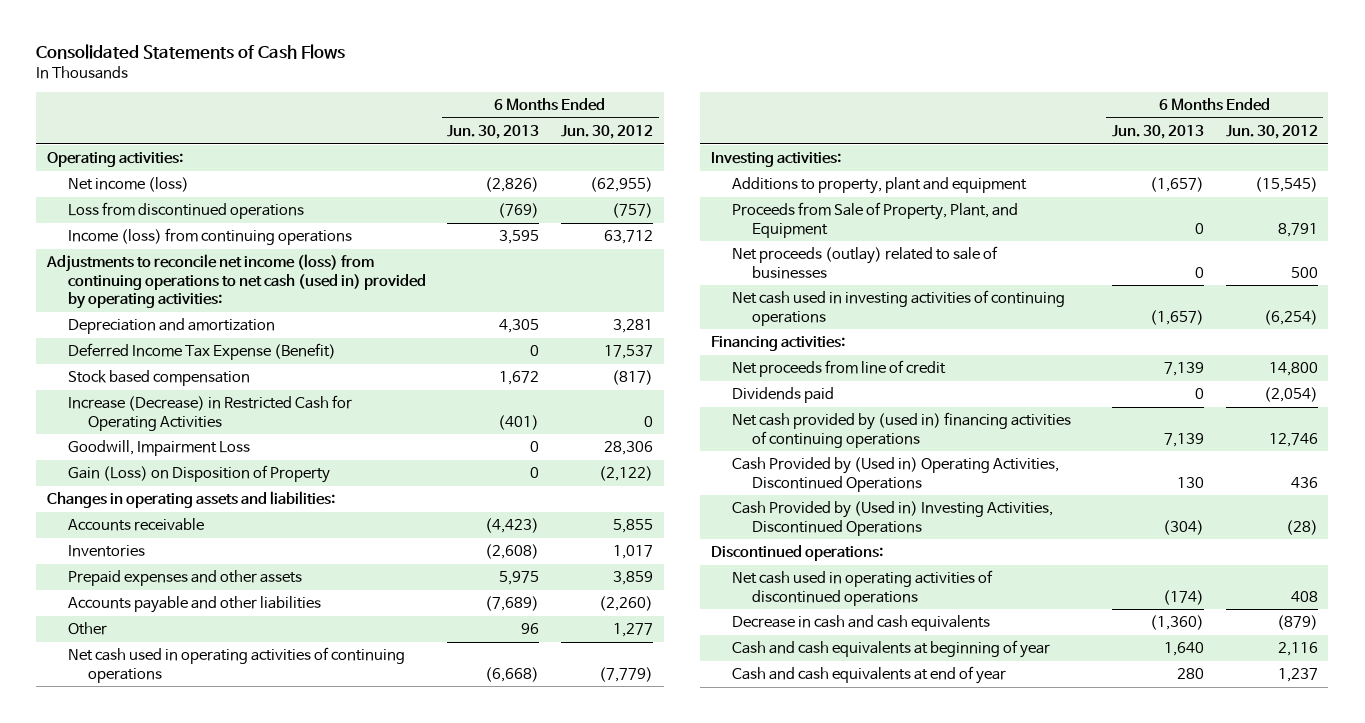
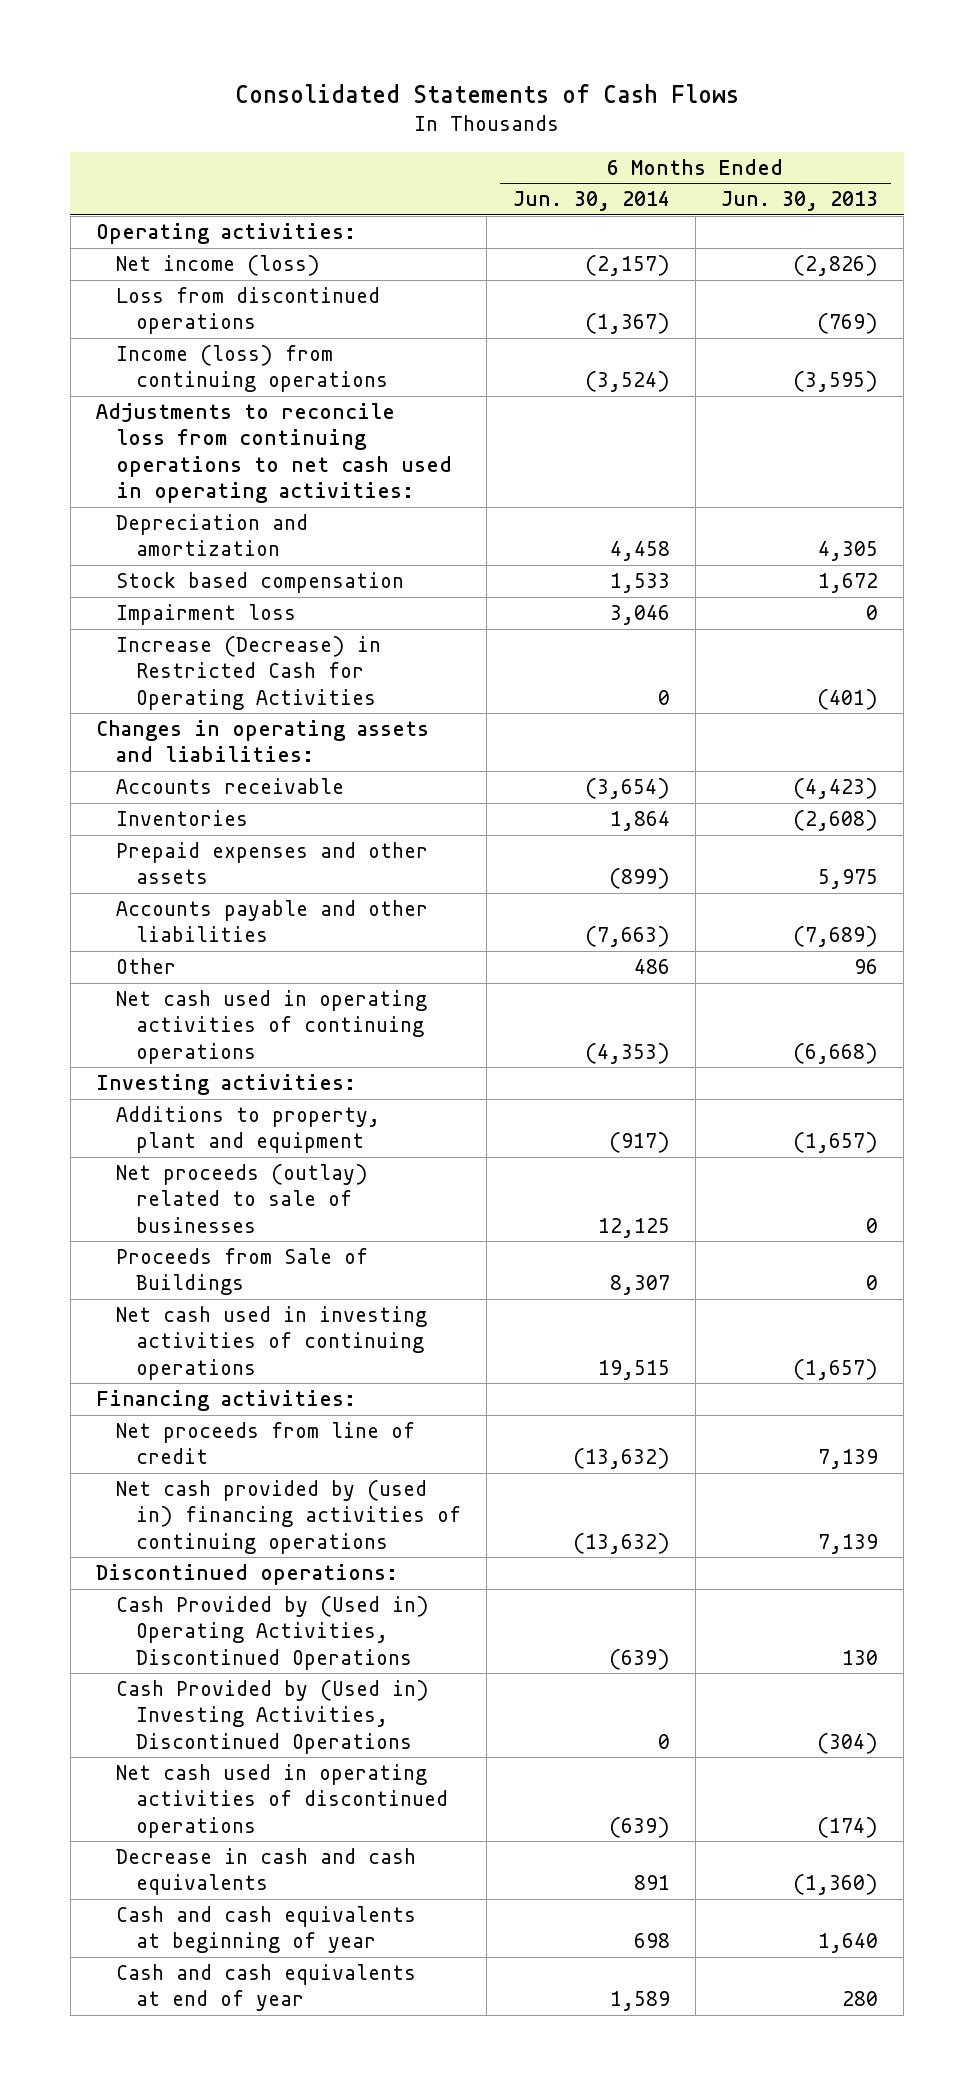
- | 6 Months Ended Jun. 30, 2013 | 6 Months Ended Jun. 30, 2012
+ | 6 Months Ended Jun. 30, 2014 | 6 Months Ended Jun. 30, 2013
- Income (loss) from continuing operations | 3,595 | 63,712
- Adjustments to reconcile net income (loss) from continuing operations to net cash (used in) provided by operating activities:
+ Income (loss) from continuing operations | (3,524) | (3,595)
+ Adjustments to reconcile loss from continuing operations to net cash used in operating activities:
- Deferred Income Tax Expense (Benefit) | 0 | 17,537
+ Impairment loss | 3,046 | 0
- Goodwill, Impairment Loss | 0 | 28,306
- Gain (Loss) on Disposition of Property | 0 | (2,122)
- Proceeds from Sale of Property, Plant, and Equipment | 0 | 8,791
+ Proceeds from Sale of Buildings | 8,307 | 0
- Dividends paid | 0 | (2,054)
moved up: Discontinued operations:

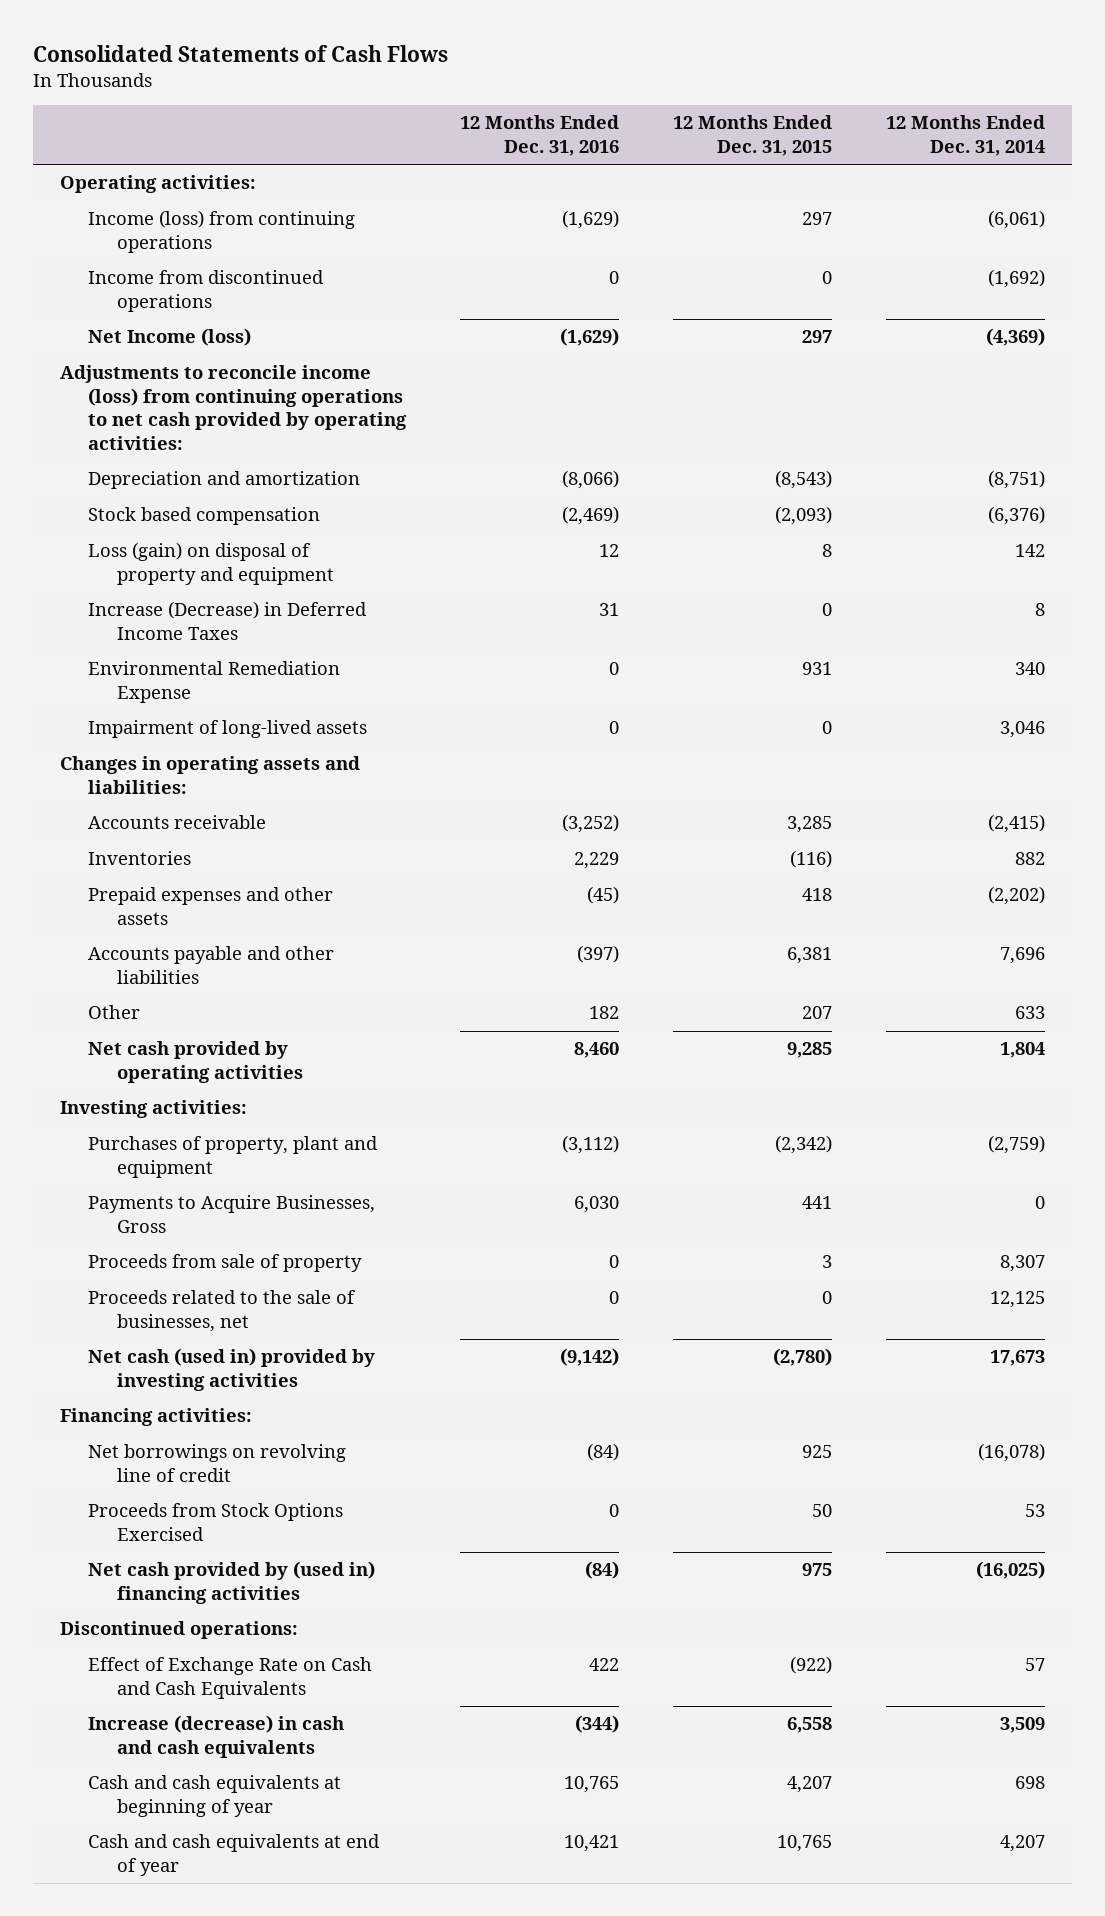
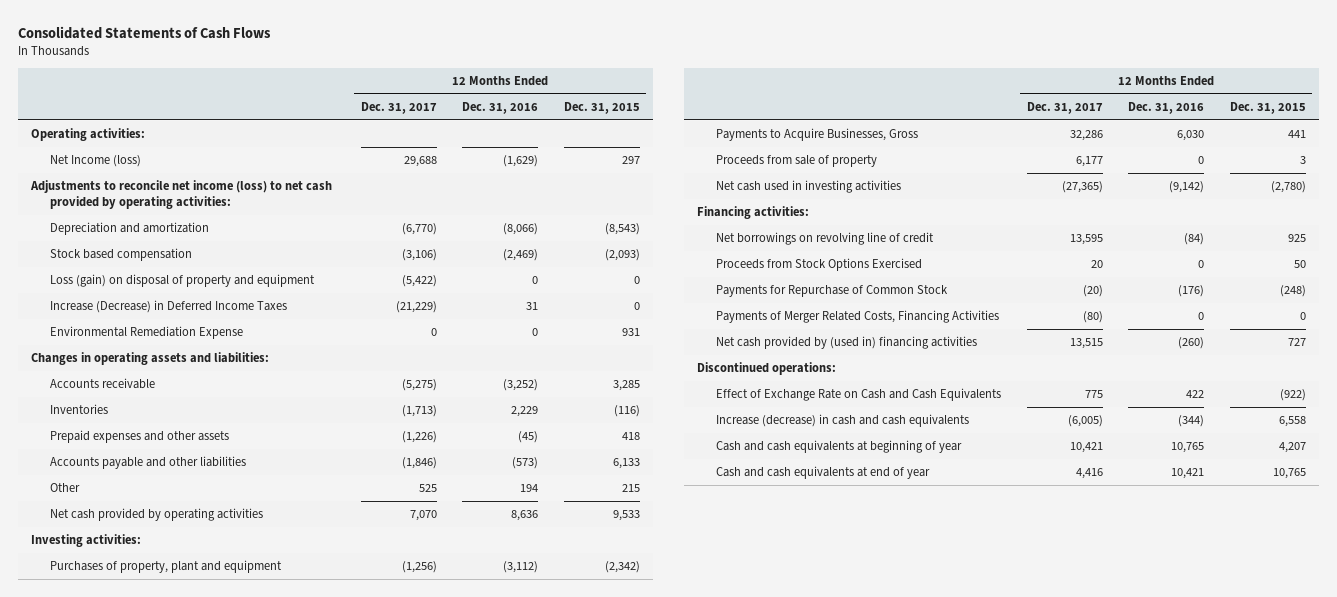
- | 12 Months Ended Dec. 31, 2016 | 12 Months Ended Dec. 31, 2015 | 12 Months Ended Dec. 31, 2014
+ | 12 Months Ended Dec. 31, 2017 | 12 Months Ended Dec. 31, 2016 | 12 Months Ended Dec. 31, 2015
- Income (loss) from continuing operations | (1,629) | 297 | (6,061)
- Income from discontinued operations | 0 | 0 | (1,692)
- Adjustments to reconcile income (loss) from continuing operations to net cash provided by operating activities:
+ Adjustments to reconcile net income (loss) to net cash provided by operating activities:
- Loss (gain) on disposal of property and equipment | 12 | 8 | 142
+ Loss (gain) on disposal of property and equipment | (5,422) | 0 | 0
- Impairment of long-lived assets | 0 | 0 | 3,046
- Accounts payable and other liabilities | (397) | 6,381 | 7,696
- Other | 182 | 207 | 633
- Net cash provided by operating activities | 8,460 | 9,285 | 1,804
+ Accounts payable and other liabilities | (1,846) | (573) | 6,133
+ Other | 525 | 194 | 215
+ Net cash provided by operating activities | 7,070 | 8,636 | 9,533
- Proceeds related to the sale of businesses, net | 0 | 0 | 12,125
- Net cash (used in) provided by investing activities | (9,142) | (2,780) | 17,673
+ Net cash used in investing activities | (27,365) | (9,142) | (2,780)
- Net cash provided by (used in) financing activities | (84) | 975 | (16,025)
+ Payments for Repurchase of Common Stock | (20) | (176) | (248)
+ Payments of Merger Related Costs, Financing Activities | (80) | 0 | 0
+ Net cash provided by (used in) financing activities | 13,515 | (260) | 727

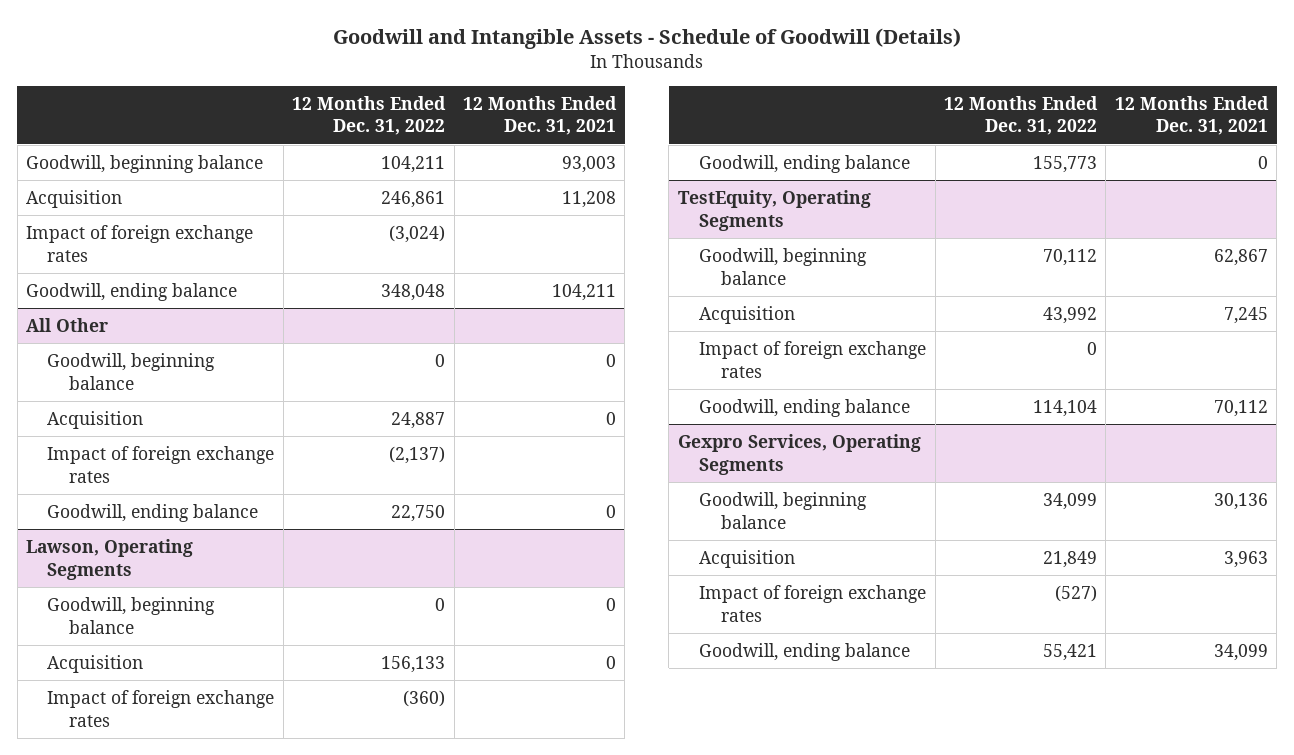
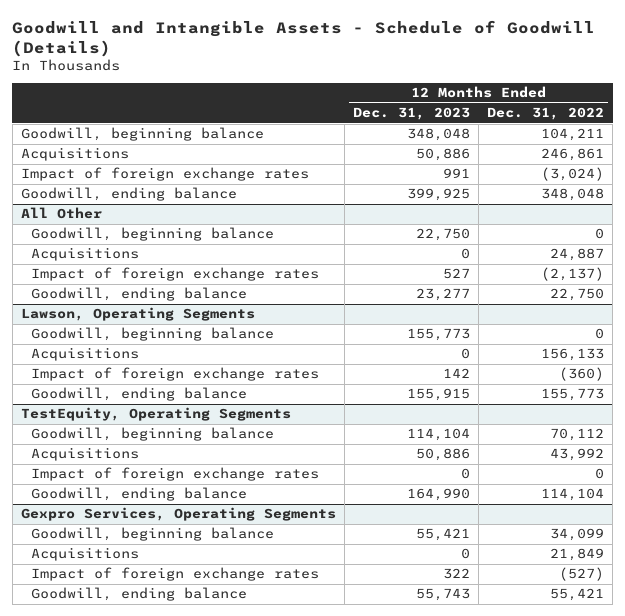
- | 12 Months Ended Dec. 31, 2022 | 12 Months Ended Dec. 31, 2021
+ | 12 Months Ended Dec. 31, 2023 | 12 Months Ended Dec. 31, 2022
- Acquisition | 246,861 | 11,208
+ Acquisitions | 50,886 | 246,861
@ All Other
- Acquisition | 24,887 | 0
+ Acquisitions | 0 | 24,887
@ Lawson, Operating Segments
- Acquisition | 156,133 | 0
+ Acquisitions | 0 | 156,133
@ TestEquity, Operating Segments
- Acquisition | 43,992 | 7,245
+ Acquisitions | 50,886 | 43,992
@ Gexpro Services, Operating Segments
- Acquisition | 21,849 | 3,963
+ Acquisitions | 0 | 21,849

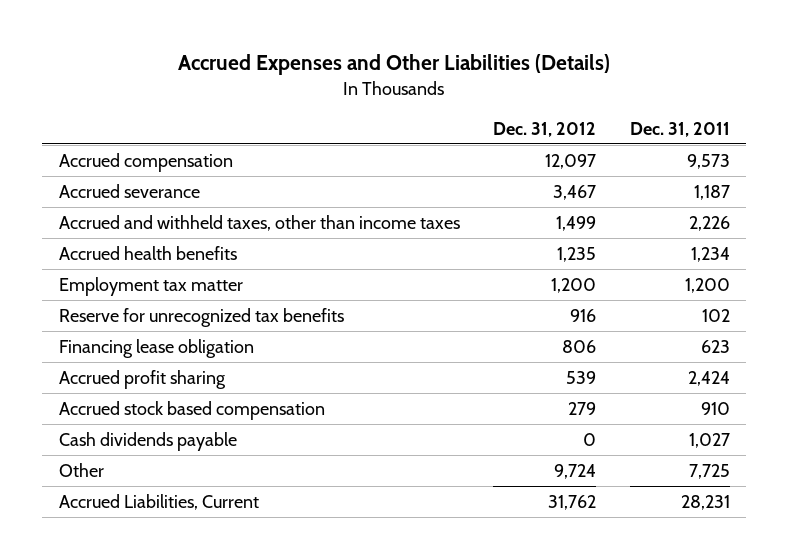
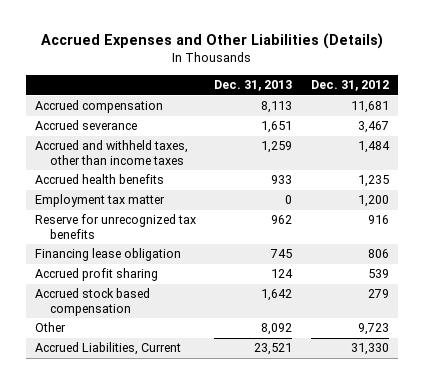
- | Dec. 31, 2012 | Dec. 31, 2011
+ | Dec. 31, 2013 | Dec. 31, 2012
- Accrued compensation | 12,097 | 9,573
+ Accrued compensation | 8,113 | 11,681
- Accrued and withheld taxes, other than income taxes | 1,499 | 2,226
+ Accrued and withheld taxes, other than income taxes | 1,259 | 1,484
- Cash dividends payable | 0 | 1,027
- Other | 9,724 | 7,725
- Accrued Liabilities, Current | 31,762 | 28,231
+ Other | 8,092 | 9,723
+ Accrued Liabilities, Current | 23,521 | 31,330

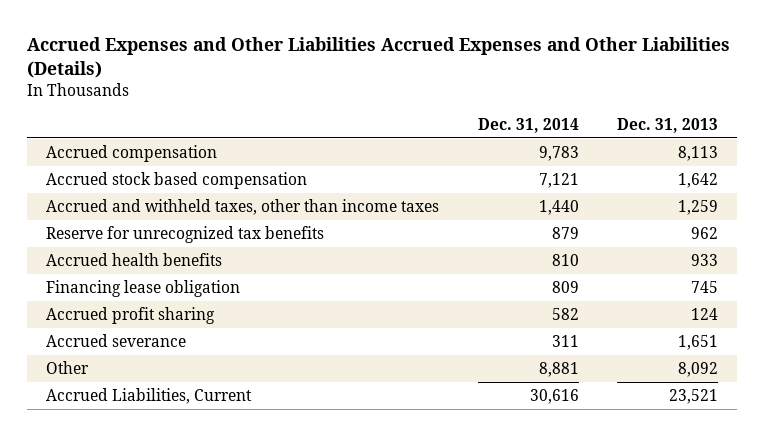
- Accrued Expenses and Other Liabilities (Details)
+ Accrued Expenses and Other Liabilities Accrued Expenses and Other Liabilities (Details)
- | Dec. 31, 2013 | Dec. 31, 2012
+ | Dec. 31, 2014 | Dec. 31, 2013
moved up: Accrued stock based compensation | 7,121 | 1,642
- Employment tax matter | 0 | 1,200
moved down: Accrued health benefits | 810 | 933
moved down: Accrued severance | 311 | 1,651

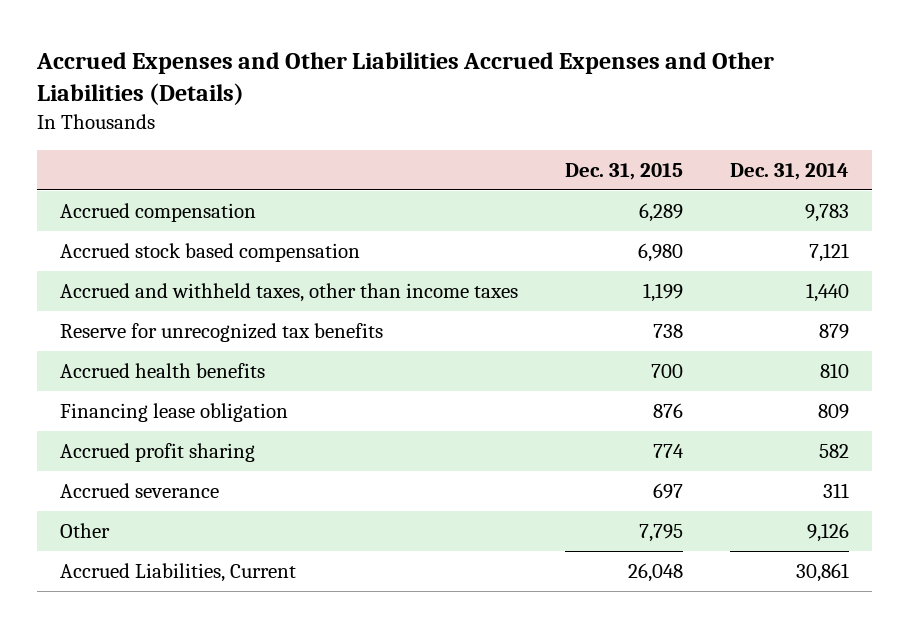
- | Dec. 31, 2014 | Dec. 31, 2013
+ | Dec. 31, 2015 | Dec. 31, 2014
- Other | 8,881 | 8,092
- Accrued Liabilities, Current | 30,616 | 23,521
+ Other | 7,795 | 9,126
+ Accrued Liabilities, Current | 26,048 | 30,861

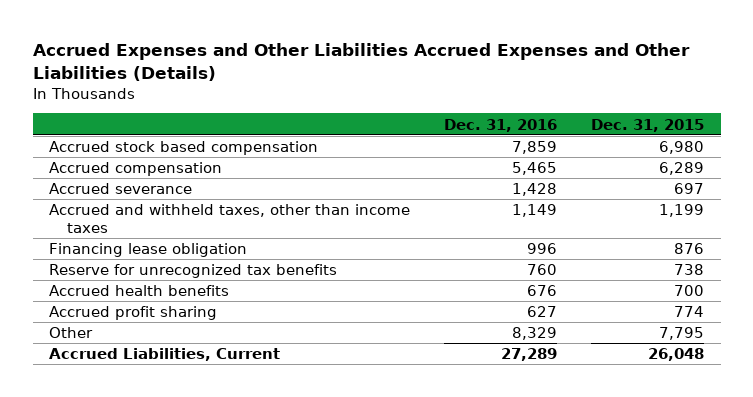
- | Dec. 31, 2015 | Dec. 31, 2014
+ | Dec. 31, 2016 | Dec. 31, 2015
moved down: Accrued compensation | 5,465 | 6,289
moved up: Accrued severance | 1,428 | 697
moved up: Financing lease obligation | 996 | 876

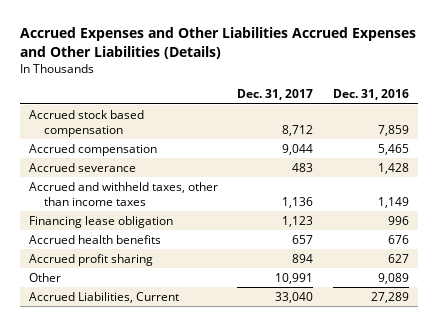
- | Dec. 31, 2016 | Dec. 31, 2015
+ | Dec. 31, 2017 | Dec. 31, 2016
- Reserve for unrecognized tax benefits | 760 | 738
- Other | 8,329 | 7,795
+ Other | 10,991 | 9,089

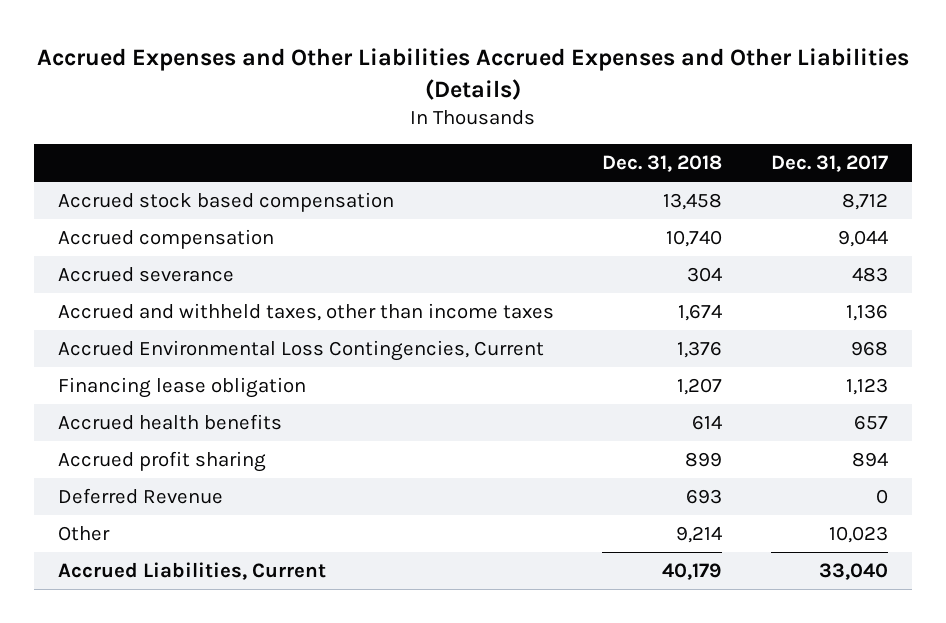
- | Dec. 31, 2017 | Dec. 31, 2016
+ | Dec. 31, 2018 | Dec. 31, 2017
+ Accrued Environmental Loss Contingencies, Current | 1,376 | 968
- Other | 10,991 | 9,089
+ Deferred Revenue | 693 | 0
+ Other | 9,214 | 10,023

